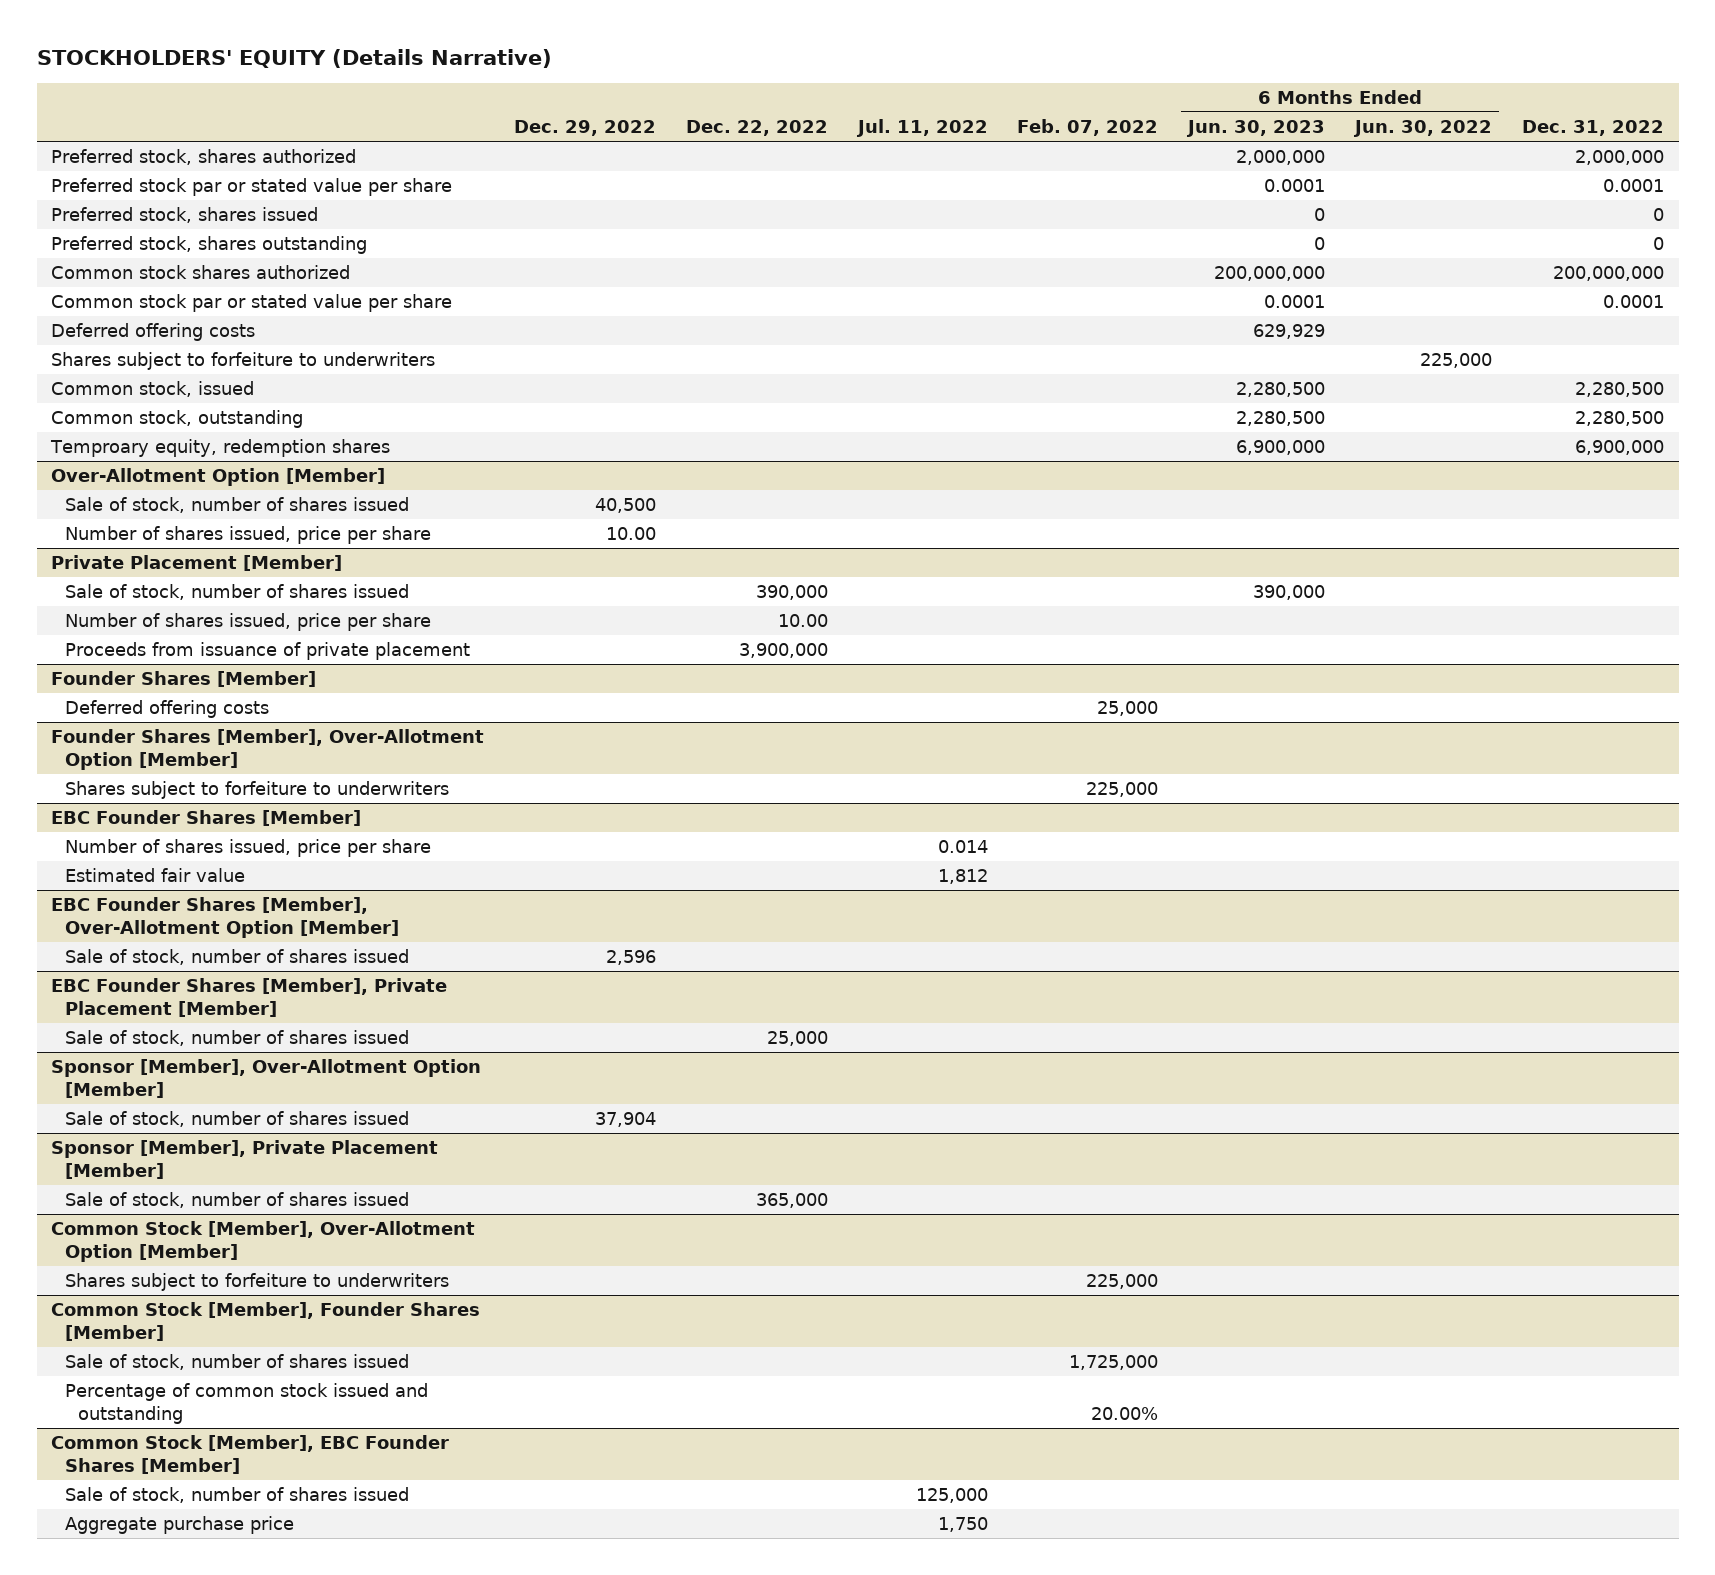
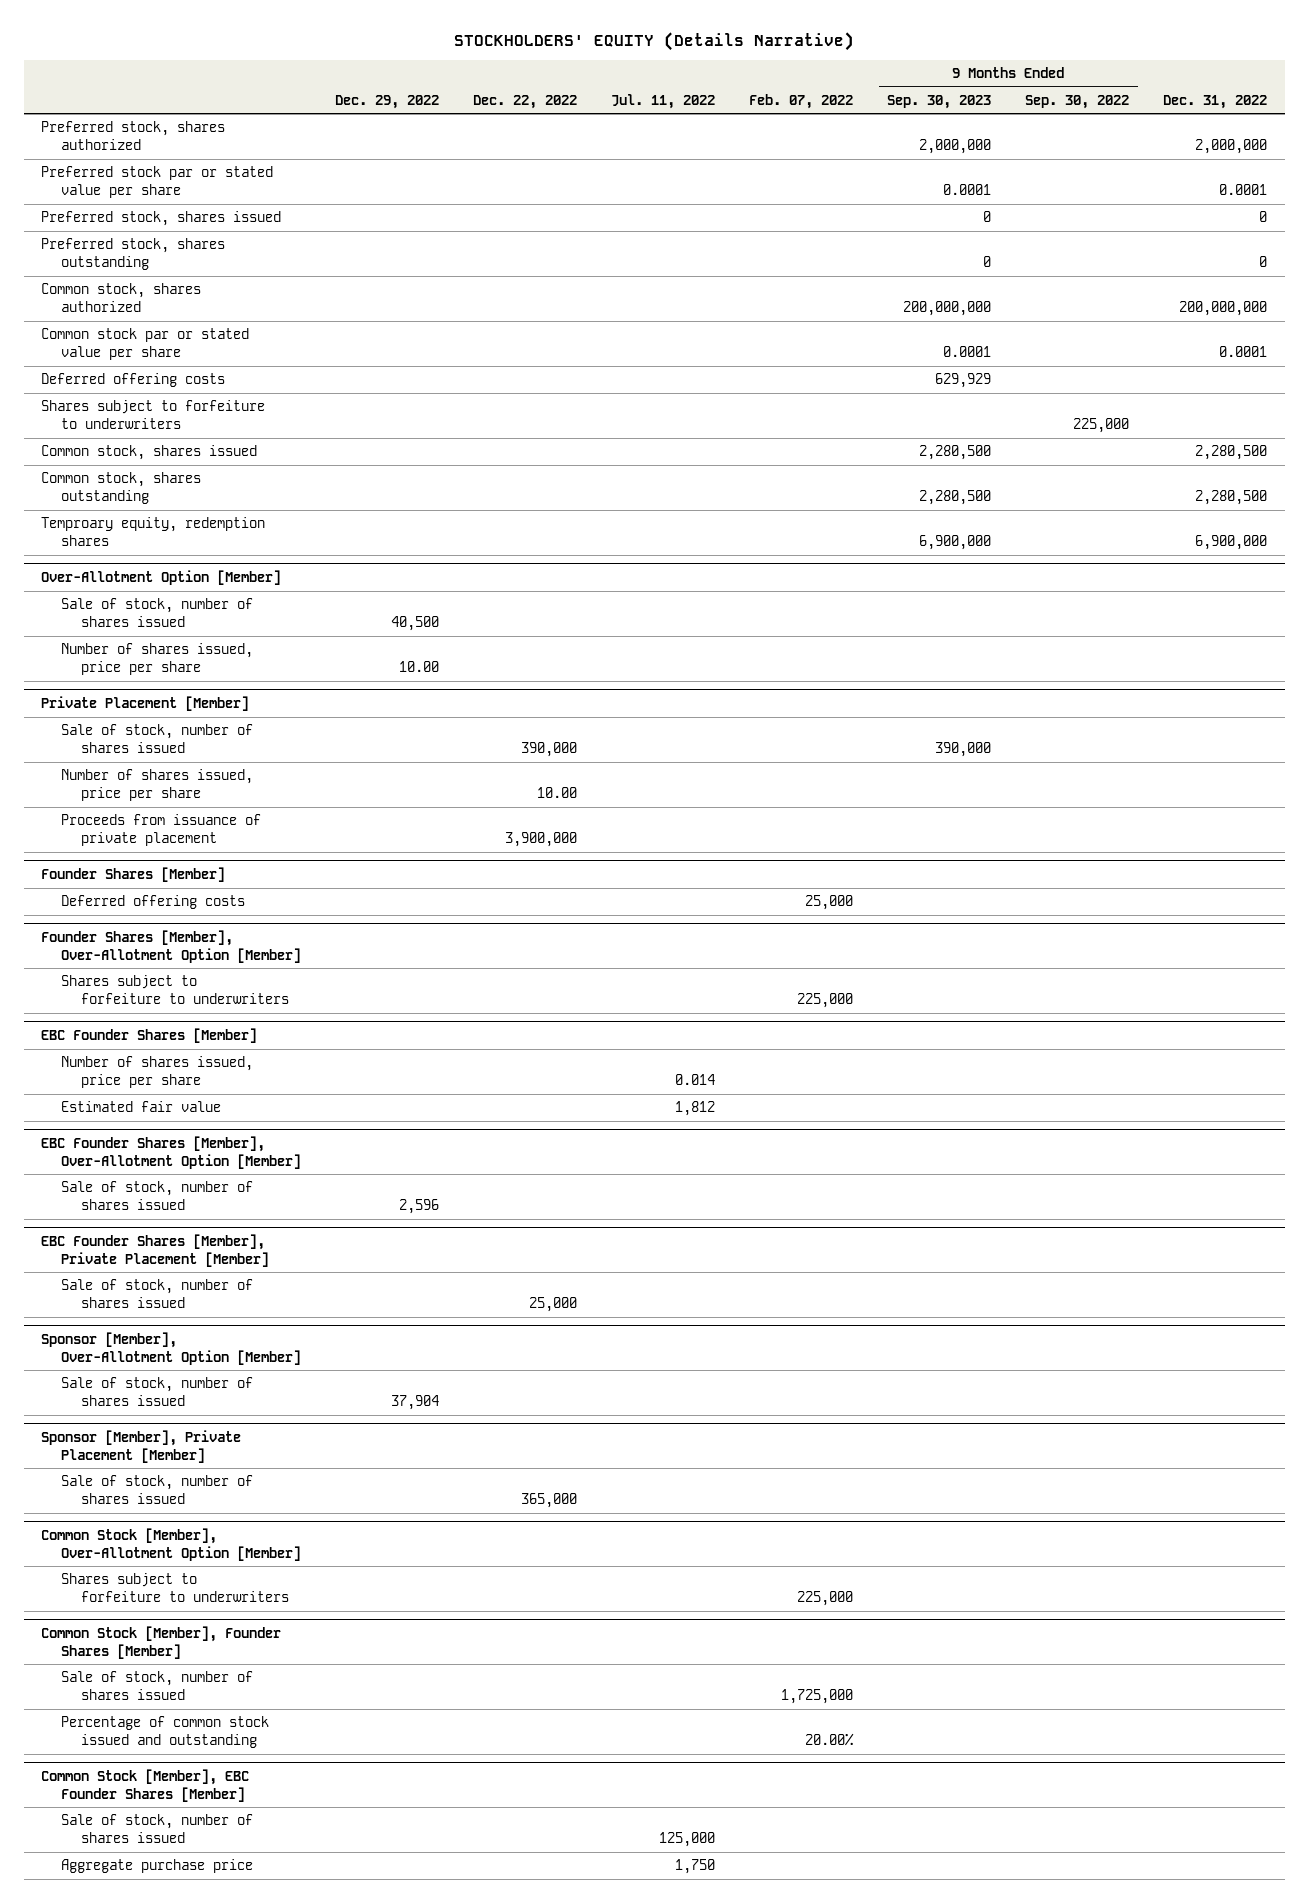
- | Dec. 29, 2022 | Dec. 22, 2022 | Jul. 11, 2022 | Feb. 07, 2022 | 6 Months Ended Jun. 30, 2023 | 6 Months Ended Jun. 30, 2022 | Dec. 31, 2022
+ | Dec. 29, 2022 | Dec. 22, 2022 | Jul. 11, 2022 | Feb. 07, 2022 | 9 Months Ended Sep. 30, 2023 | 9 Months Ended Sep. 30, 2022 | Dec. 31, 2022
- Common stock shares authorized | | | | | 200,000,000 | | 200,000,000
+ Common stock, shares authorized | | | | | 200,000,000 | | 200,000,000
- Common stock, issued | | | | | 2,280,500 | | 2,280,500
- Common stock, outstanding | | | | | 2,280,500 | | 2,280,500
+ Common stock, shares issued | | | | | 2,280,500 | | 2,280,500
+ Common stock, shares outstanding | | | | | 2,280,500 | | 2,280,500

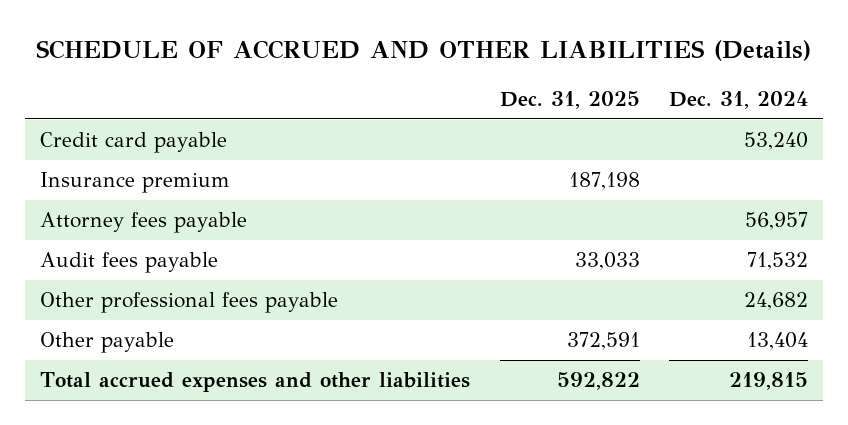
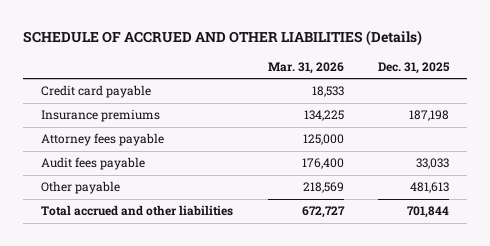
- | Dec. 31, 2025 | Dec. 31, 2024
+ | Mar. 31, 2026 | Dec. 31, 2025
- Insurance premium | 187,198 |
+ Insurance premiums | 134,225 | 187,198
- Other professional fees payable | | 24,682
- Other payable | 372,591 | 13,404
- Total accrued expenses and other liabilities | 592,822 | 219,815
+ Other payable | 218,569 | 481,613
+ Total accrued and other liabilities | 672,727 | 701,844

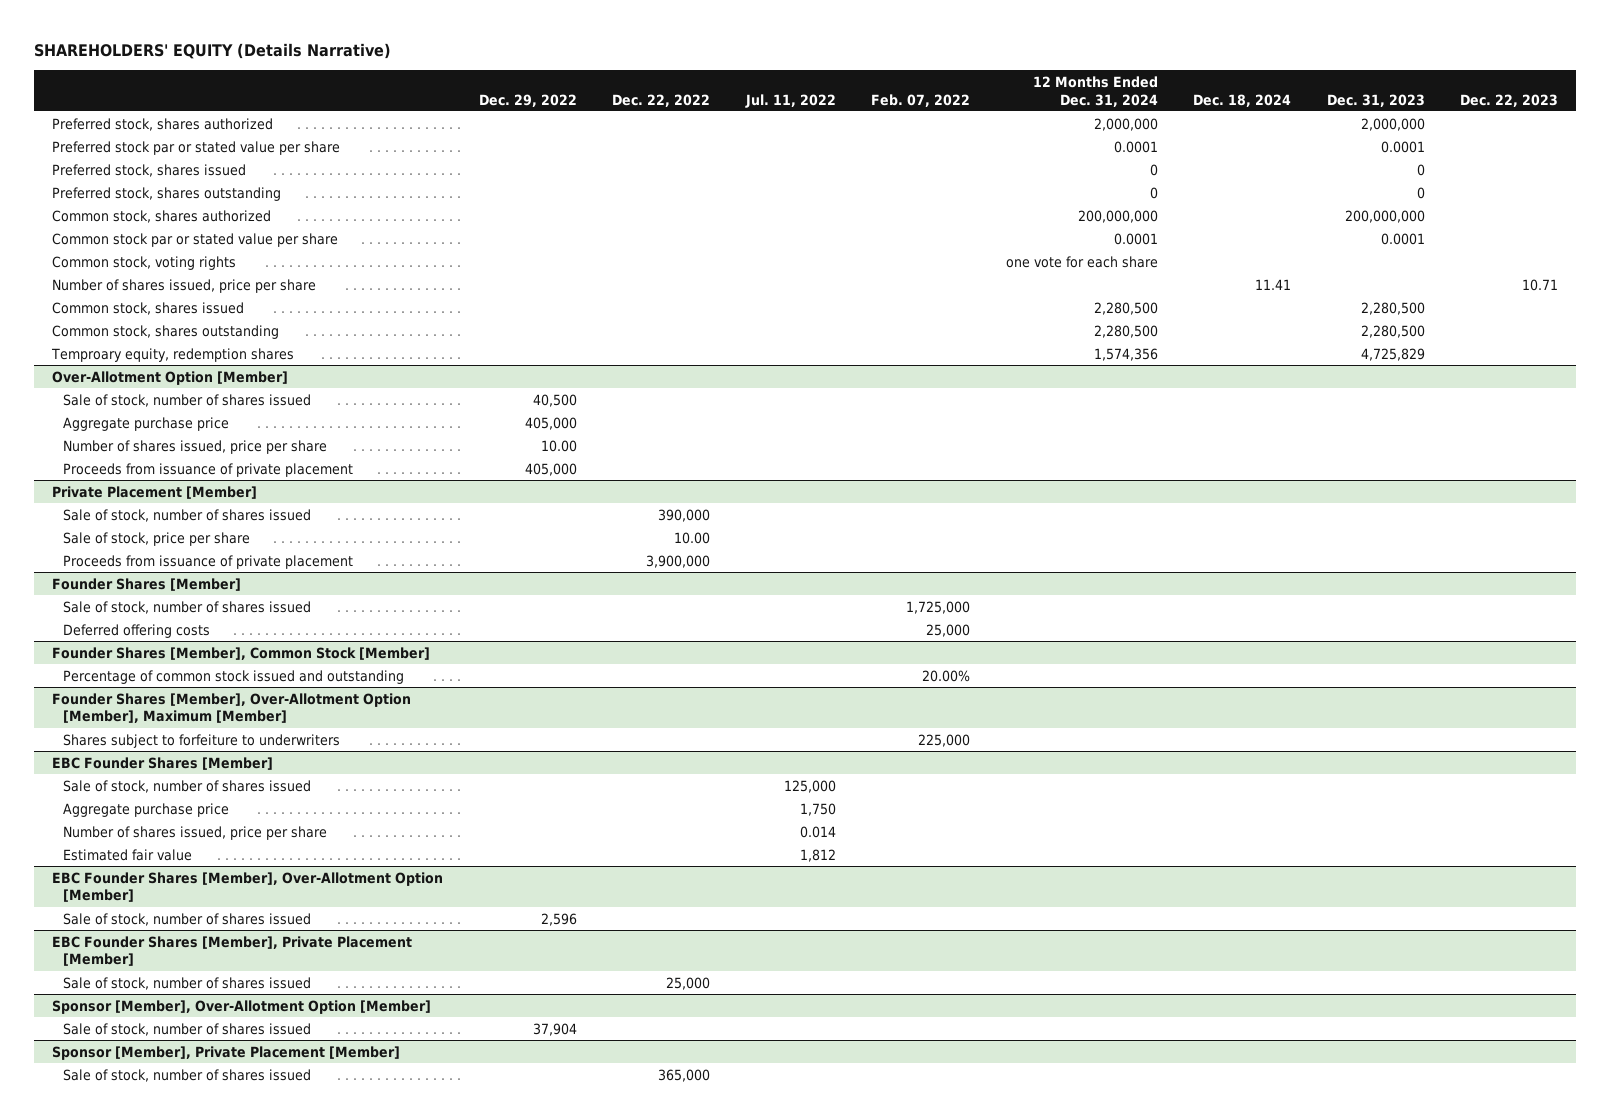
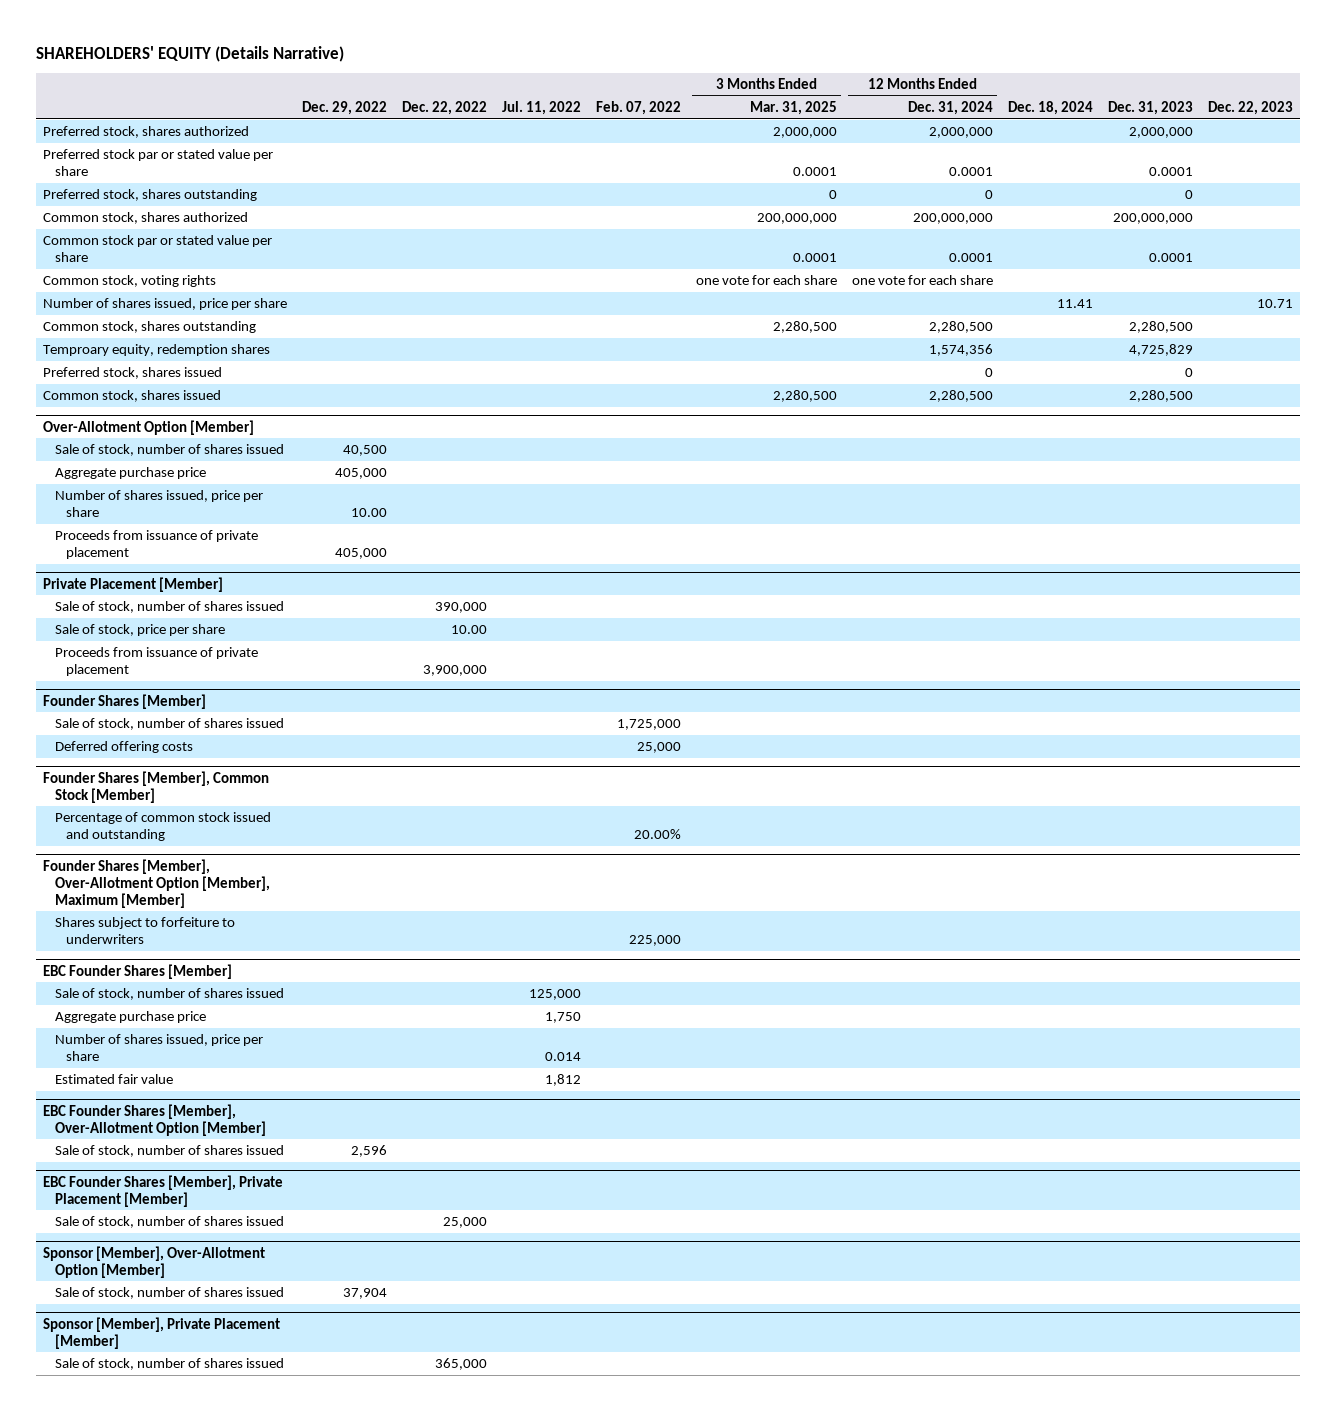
- | Dec. 29, 2022 | Dec. 22, 2022 | Jul. 11, 2022 | Feb. 07, 2022 | 12 Months Ended Dec. 31, 2024 | Dec. 18, 2024 | Dec. 31, 2023 | Dec. 22, 2023
+ | Dec. 29, 2022 | Dec. 22, 2022 | Jul. 11, 2022 | Feb. 07, 2022 | 3 Months Ended Mar. 31, 2025 | 12 Months Ended Dec. 31, 2024 | Dec. 18, 2024 | Dec. 31, 2023 | Dec. 22, 2023
moved down: Preferred stock, shares issued | | | | | | 0 | | 0 |
moved down: Common stock, shares issued | | | | | 2,280,500 | 2,280,500 | | 2,280,500 |

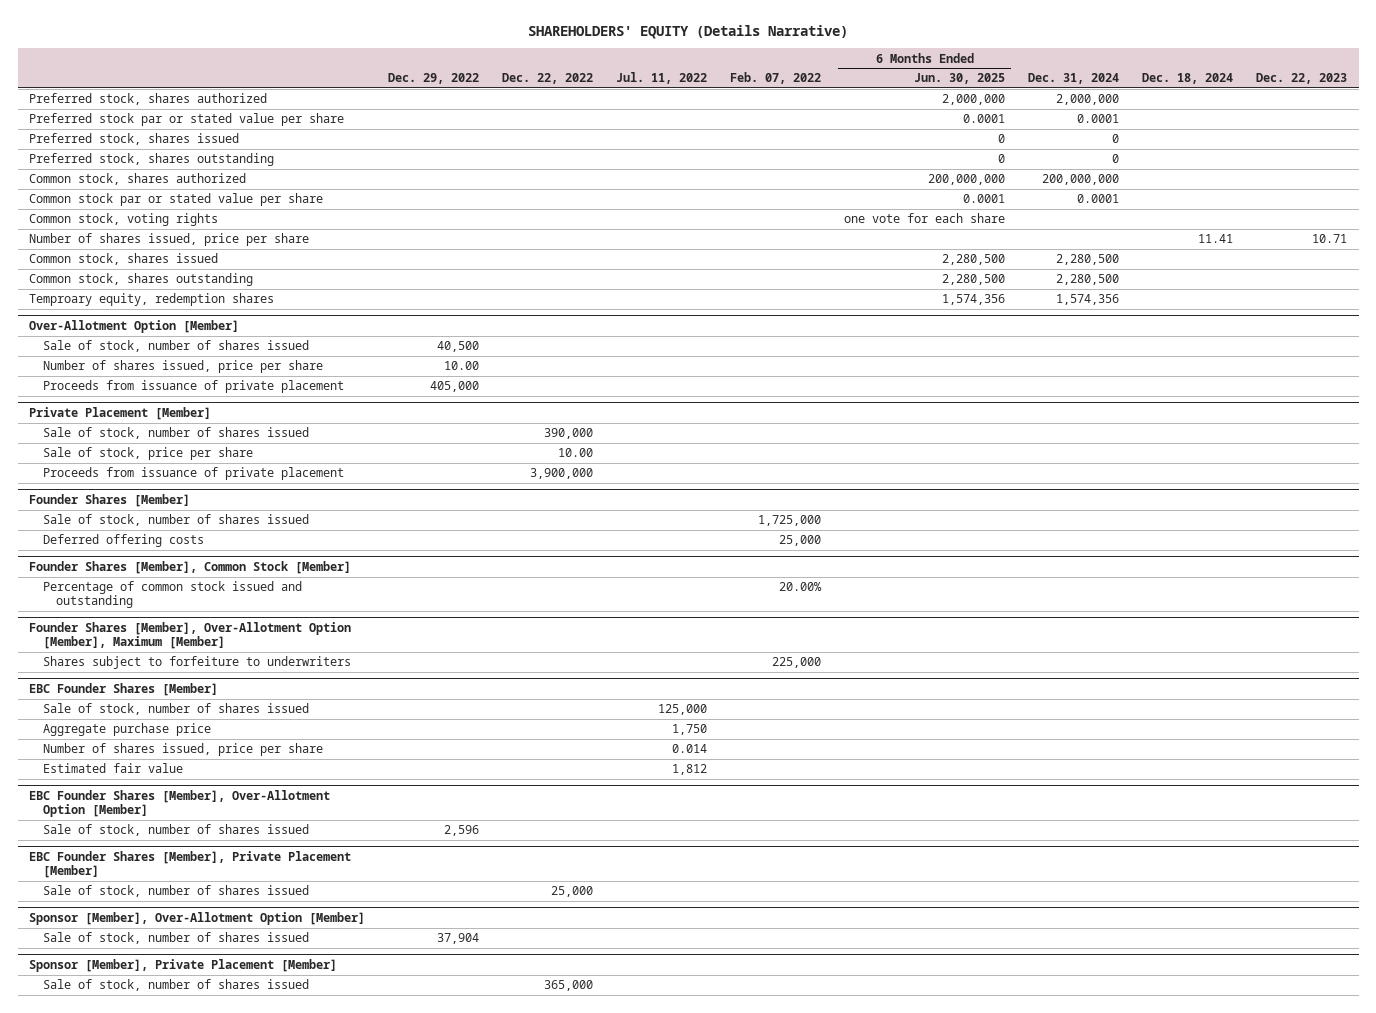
- | Dec. 29, 2022 | Dec. 22, 2022 | Jul. 11, 2022 | Feb. 07, 2022 | 3 Months Ended Mar. 31, 2025 | 12 Months Ended Dec. 31, 2024 | Dec. 18, 2024 | Dec. 31, 2023 | Dec. 22, 2023
+ | Dec. 29, 2022 | Dec. 22, 2022 | Jul. 11, 2022 | Feb. 07, 2022 | 6 Months Ended Jun. 30, 2025 | Dec. 31, 2024 | Dec. 18, 2024 | Dec. 22, 2023
moved up: Preferred stock, shares issued | | | | | 0 | 0 | |
moved up: Common stock, shares issued | | | | | 2,280,500 | 2,280,500 | |
@ Over-Allotment Option [Member]
- Aggregate purchase price | 405,000 | | | | | | | |

